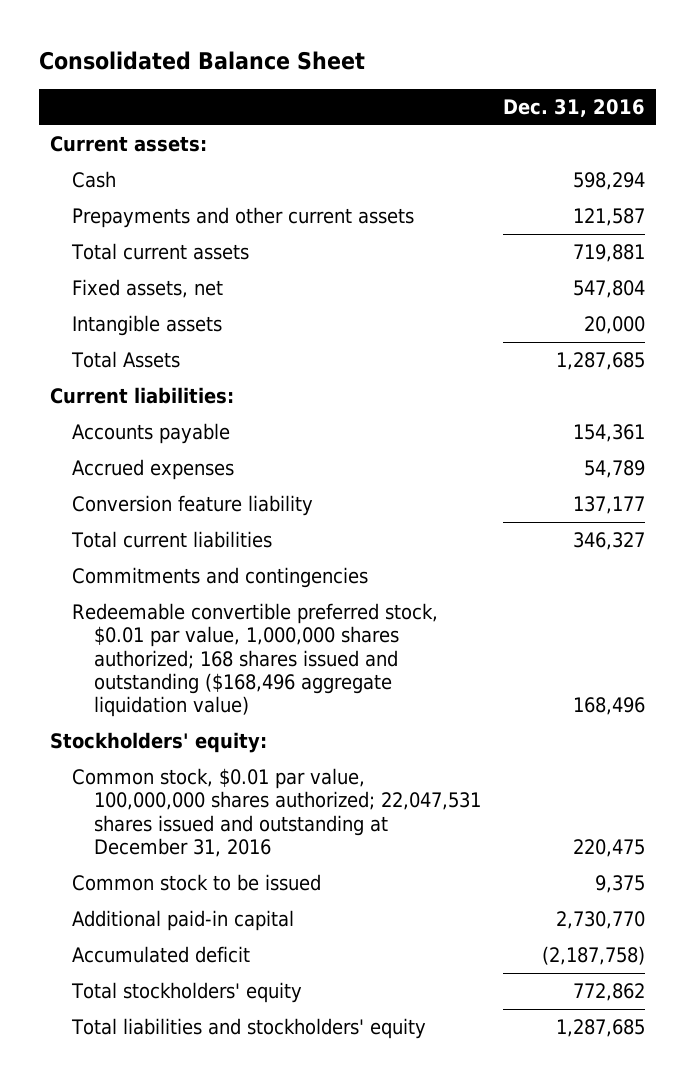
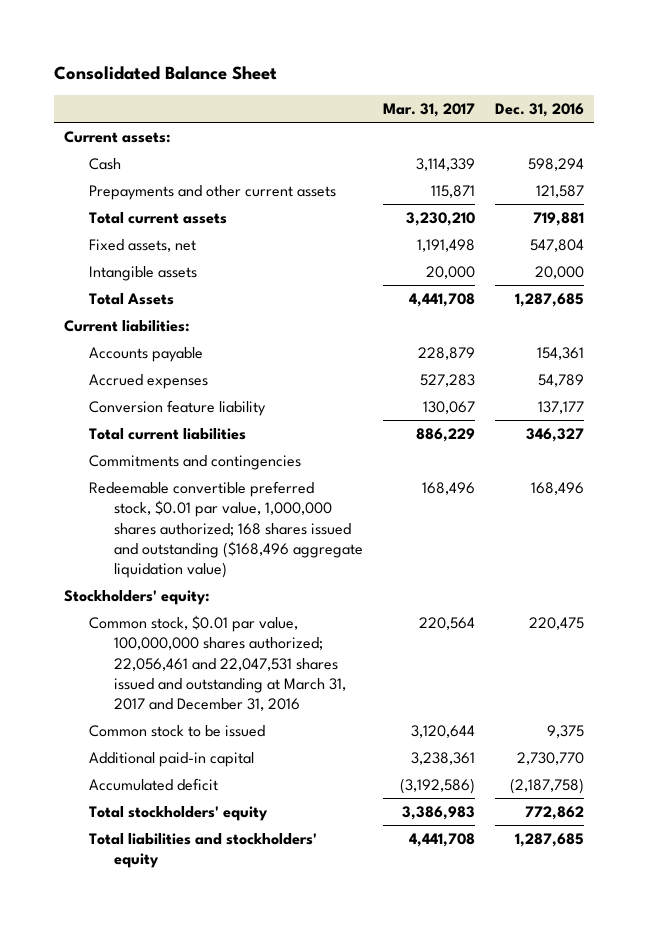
- | Dec. 31, 2016
+ | Mar. 31, 2017 | Dec. 31, 2016
- Common stock, $0.01 par value, 100,000,000 shares authorized; 22,047,531 shares issued and outstanding at December 31, 2016 | 220,475
+ Common stock, $0.01 par value, 100,000,000 shares authorized; 22,056,461 and 22,047,531 shares issued and outstanding at March 31, 2017 and December 31, 2016 | 220,564 | 220,475

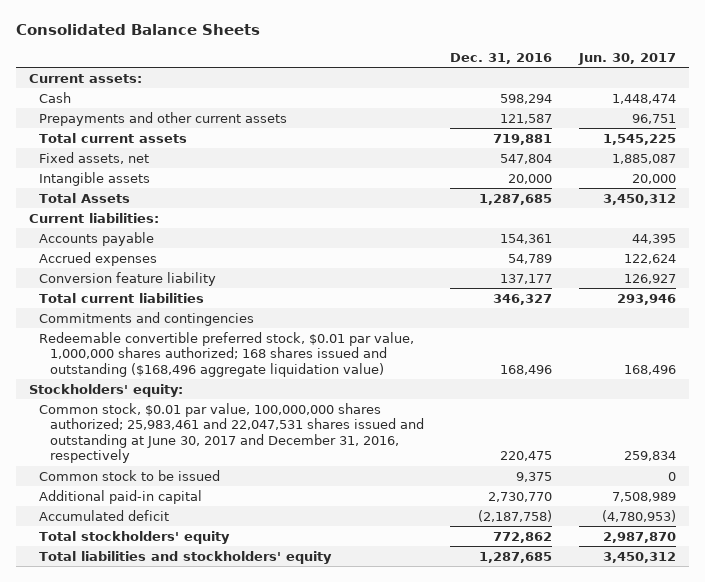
- Consolidated Balance Sheet
+ Consolidated Balance Sheets
- | Mar. 31, 2017 | Dec. 31, 2016
+ | Dec. 31, 2016 | Jun. 30, 2017
- Common stock, $0.01 par value, 100,000,000 shares authorized; 22,056,461 and 22,047,531 shares issued and outstanding at March 31, 2017 and December 31, 2016 | 220,564 | 220,475
+ Common stock, $0.01 par value, 100,000,000 shares authorized; 25,983,461 and 22,047,531 shares issued and outstanding at June 30, 2017 and December 31, 2016, respectively | 220,475 | 259,834

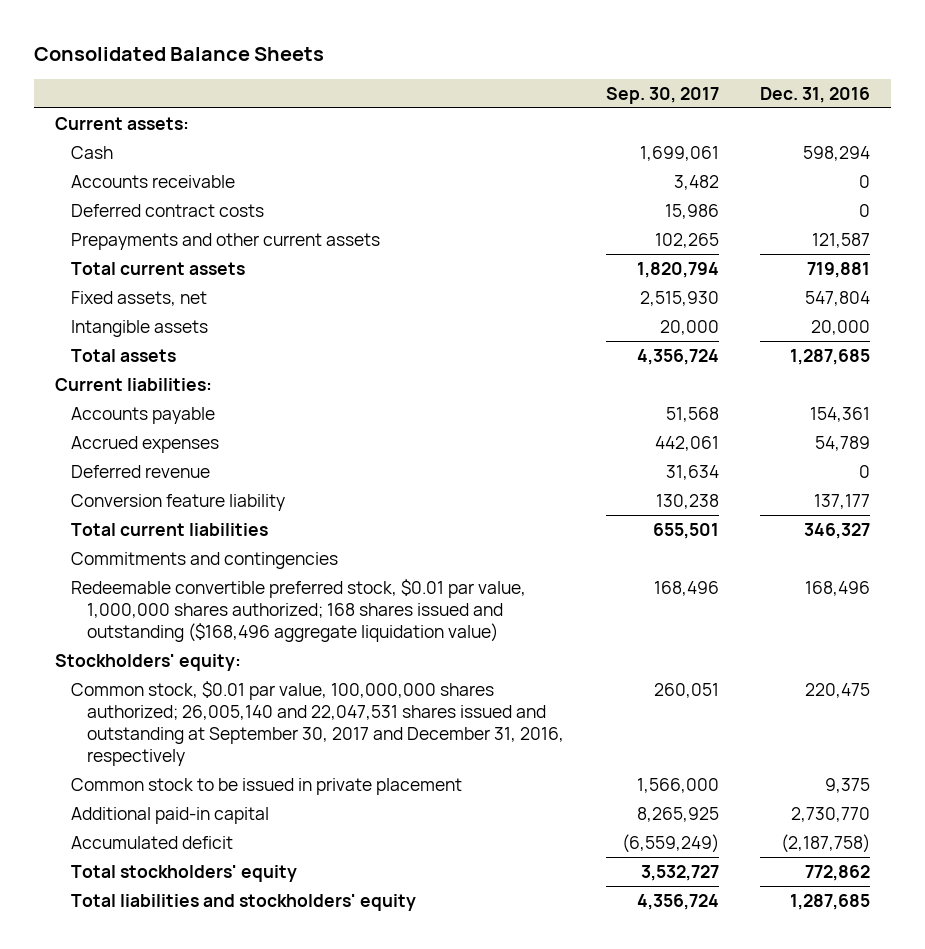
- | Dec. 31, 2016 | Jun. 30, 2017
+ | Sep. 30, 2017 | Dec. 31, 2016
+ Accounts receivable | 3,482 | 0
+ Deferred contract costs | 15,986 | 0
- Total Assets | 1,287,685 | 3,450,312
+ Total assets | 4,356,724 | 1,287,685
+ Deferred revenue | 31,634 | 0
- Common stock, $0.01 par value, 100,000,000 shares authorized; 25,983,461 and 22,047,531 shares issued and outstanding at June 30, 2017 and December 31, 2016, respectively | 220,475 | 259,834
- Common stock to be issued | 9,375 | 0
+ Common stock, $0.01 par value, 100,000,000 shares authorized; 26,005,140 and 22,047,531 shares issued and outstanding at September 30, 2017 and December 31, 2016, respectively | 260,051 | 220,475
+ Common stock to be issued in private placement | 1,566,000 | 9,375

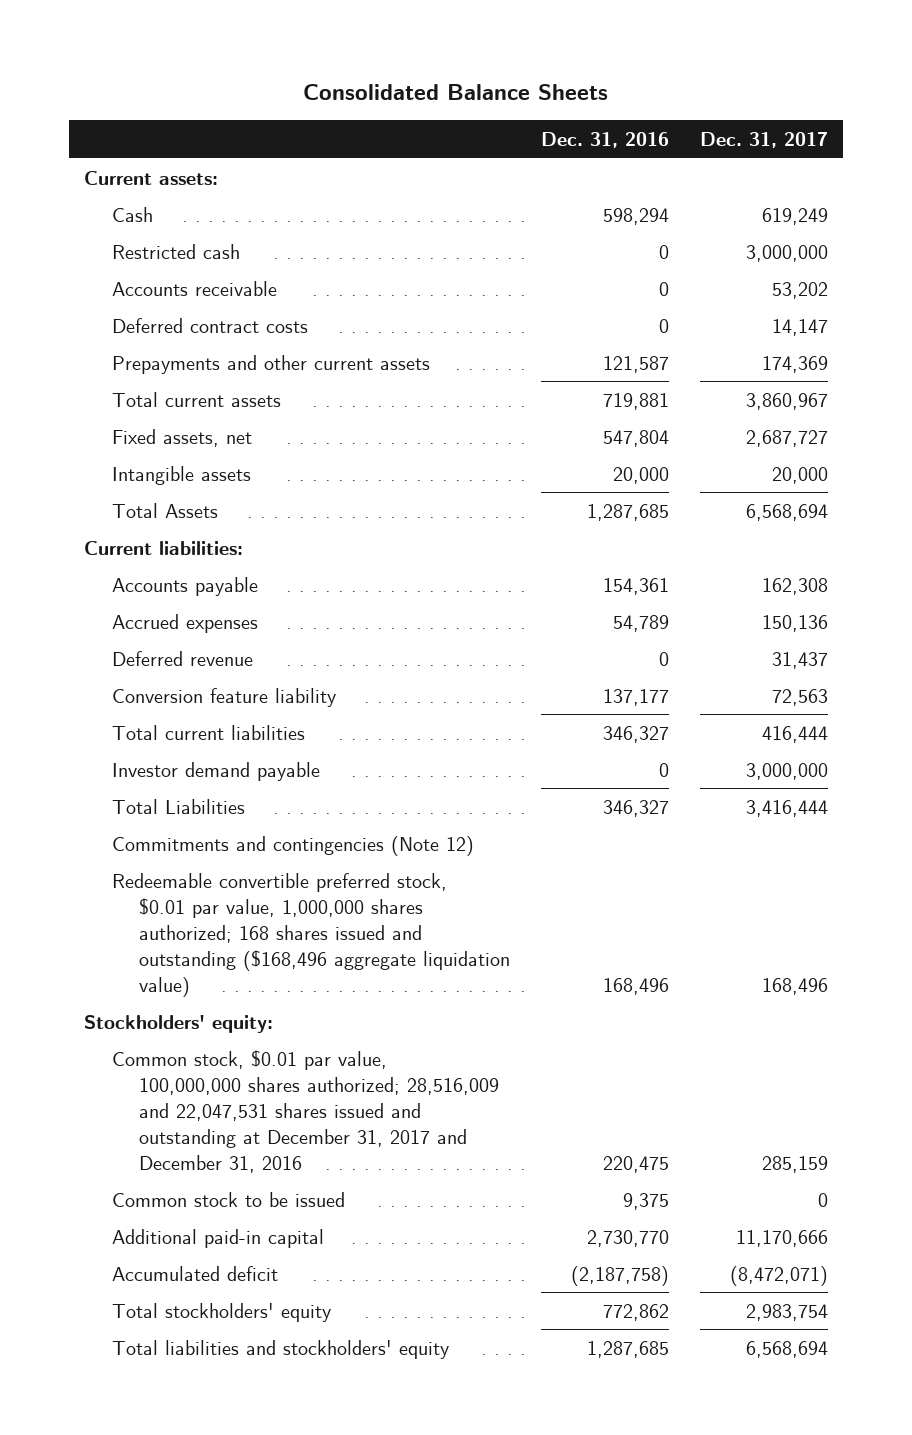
- | Sep. 30, 2017 | Dec. 31, 2016
+ | Dec. 31, 2016 | Dec. 31, 2017
+ Restricted cash | 0 | 3,000,000
- Total assets | 4,356,724 | 1,287,685
+ Total Assets | 1,287,685 | 6,568,694
- Commitments and contingencies
+ Investor demand payable | 0 | 3,000,000
+ Total Liabilities | 346,327 | 3,416,444
+ Commitments and contingencies (Note 12)
- Common stock, $0.01 par value, 100,000,000 shares authorized; 26,005,140 and 22,047,531 shares issued and outstanding at September 30, 2017 and December 31, 2016, respectively | 260,051 | 220,475
- Common stock to be issued in private placement | 1,566,000 | 9,375
+ Common stock, $0.01 par value, 100,000,000 shares authorized; 28,516,009 and 22,047,531 shares issued and outstanding at December 31, 2017 and December 31, 2016 | 220,475 | 285,159
+ Common stock to be issued | 9,375 | 0

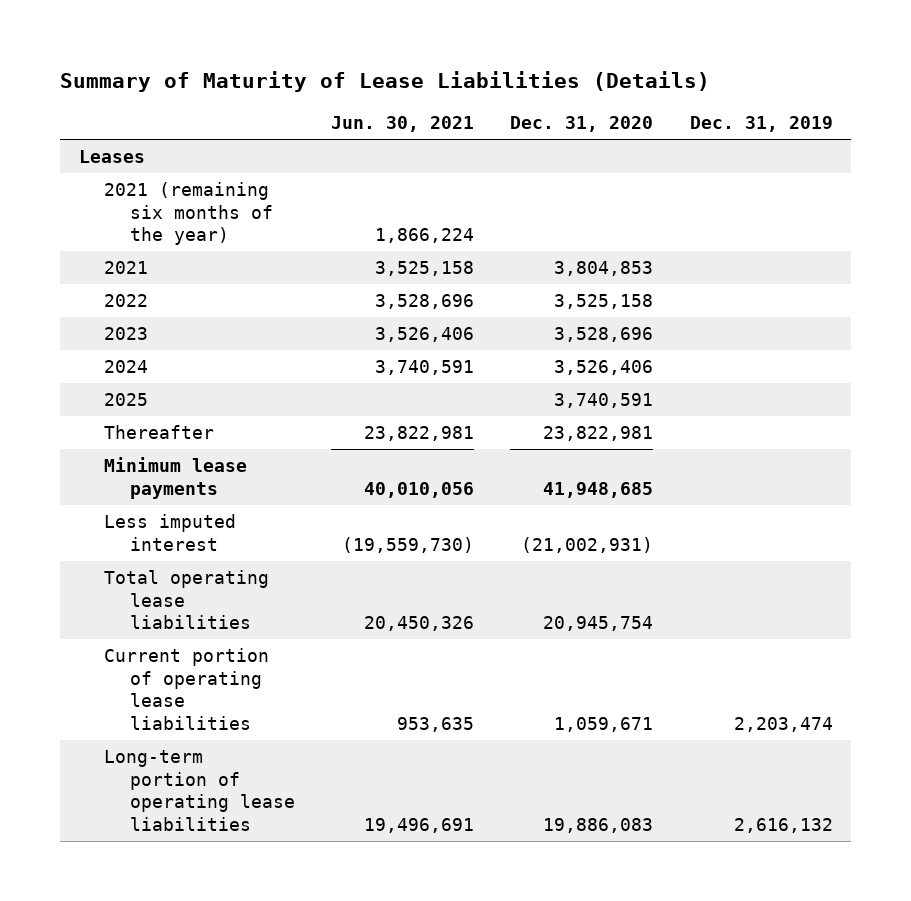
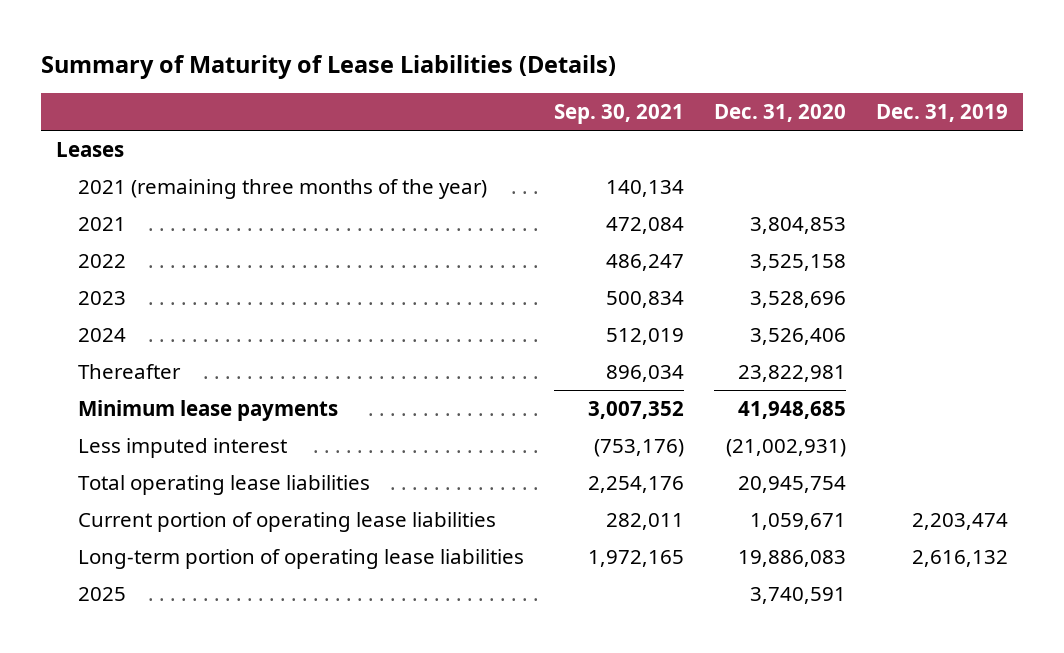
- | Jun. 30, 2021 | Dec. 31, 2020 | Dec. 31, 2019
+ | Sep. 30, 2021 | Dec. 31, 2020 | Dec. 31, 2019
- 2021 (remaining six months of the year) | 1,866,224 | |
+ 2021 (remaining three months of the year) | 140,134 | |
moved down: 2025 | | 3,740,591 |

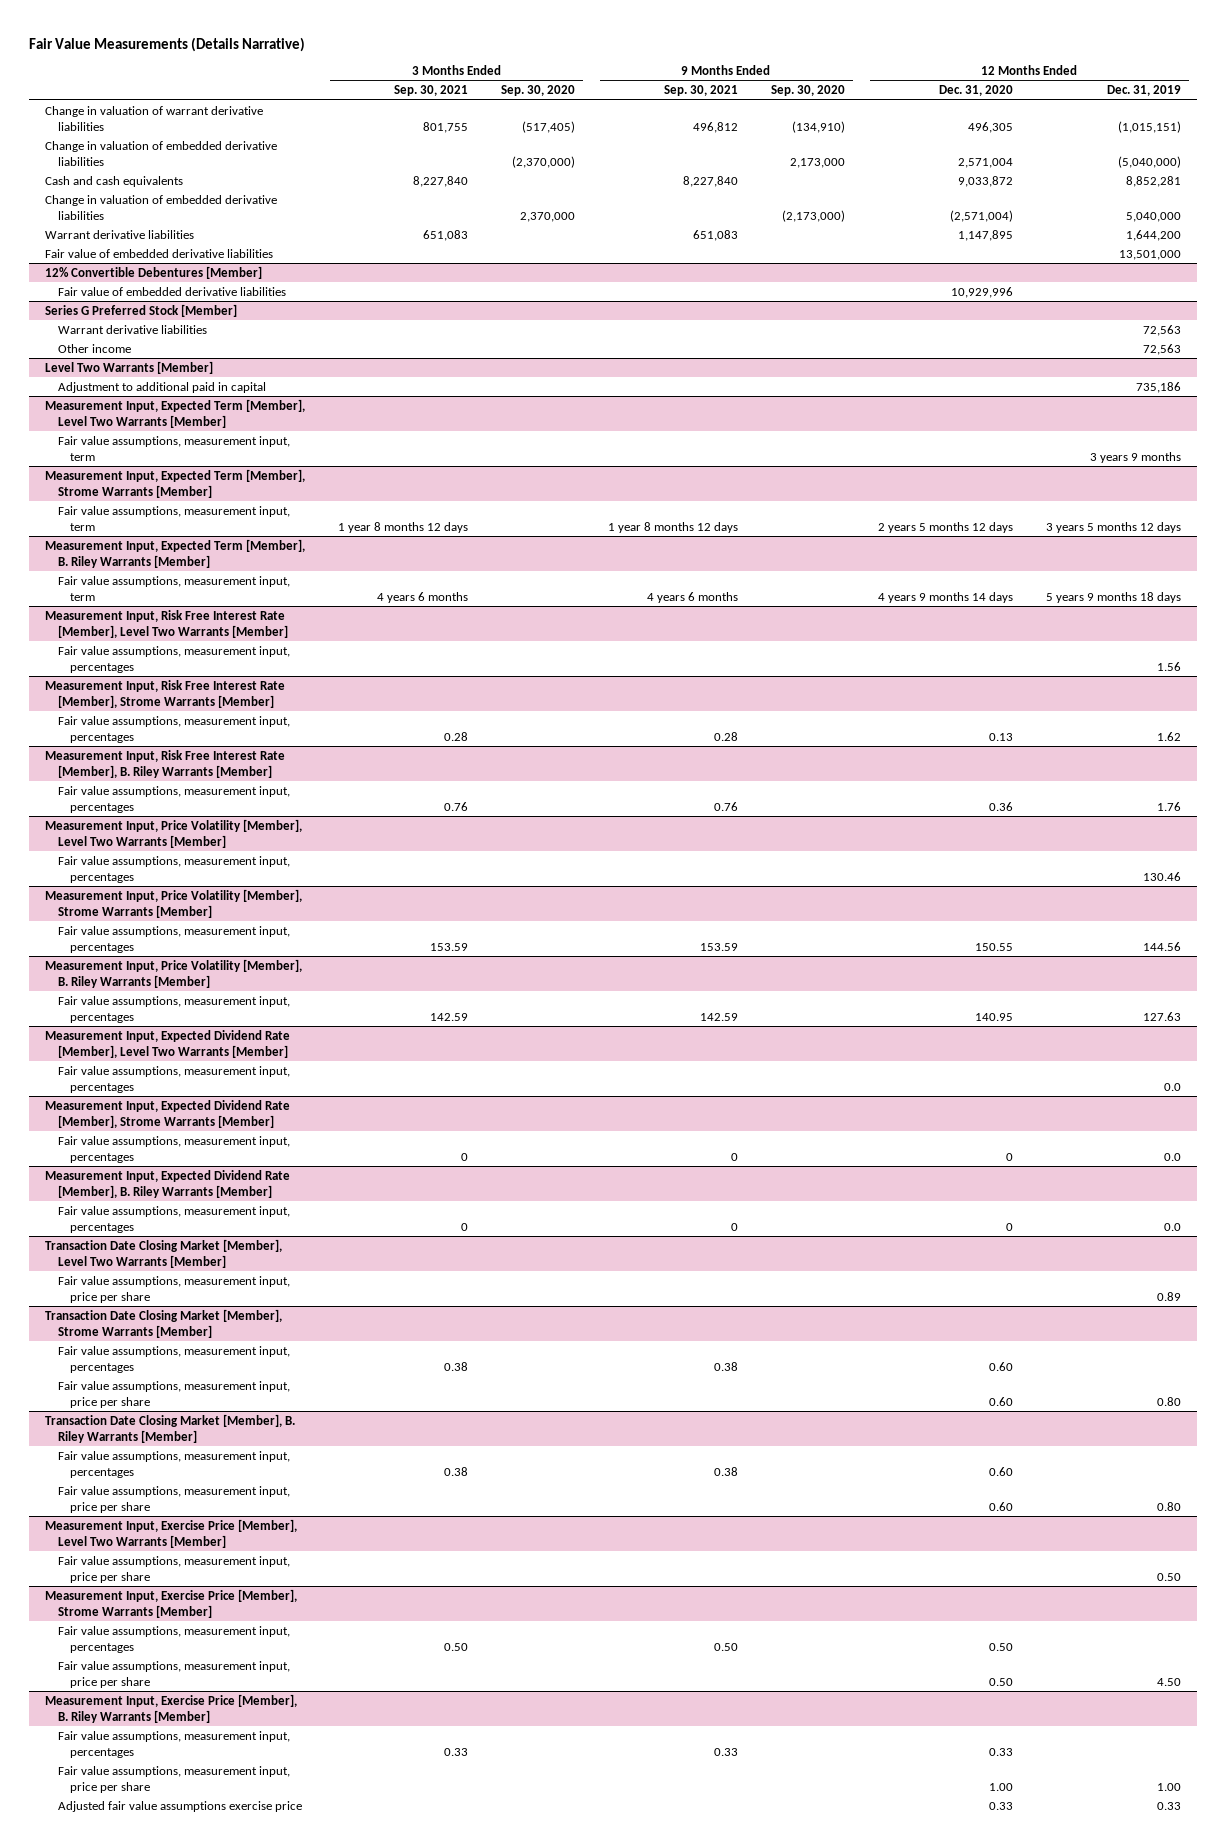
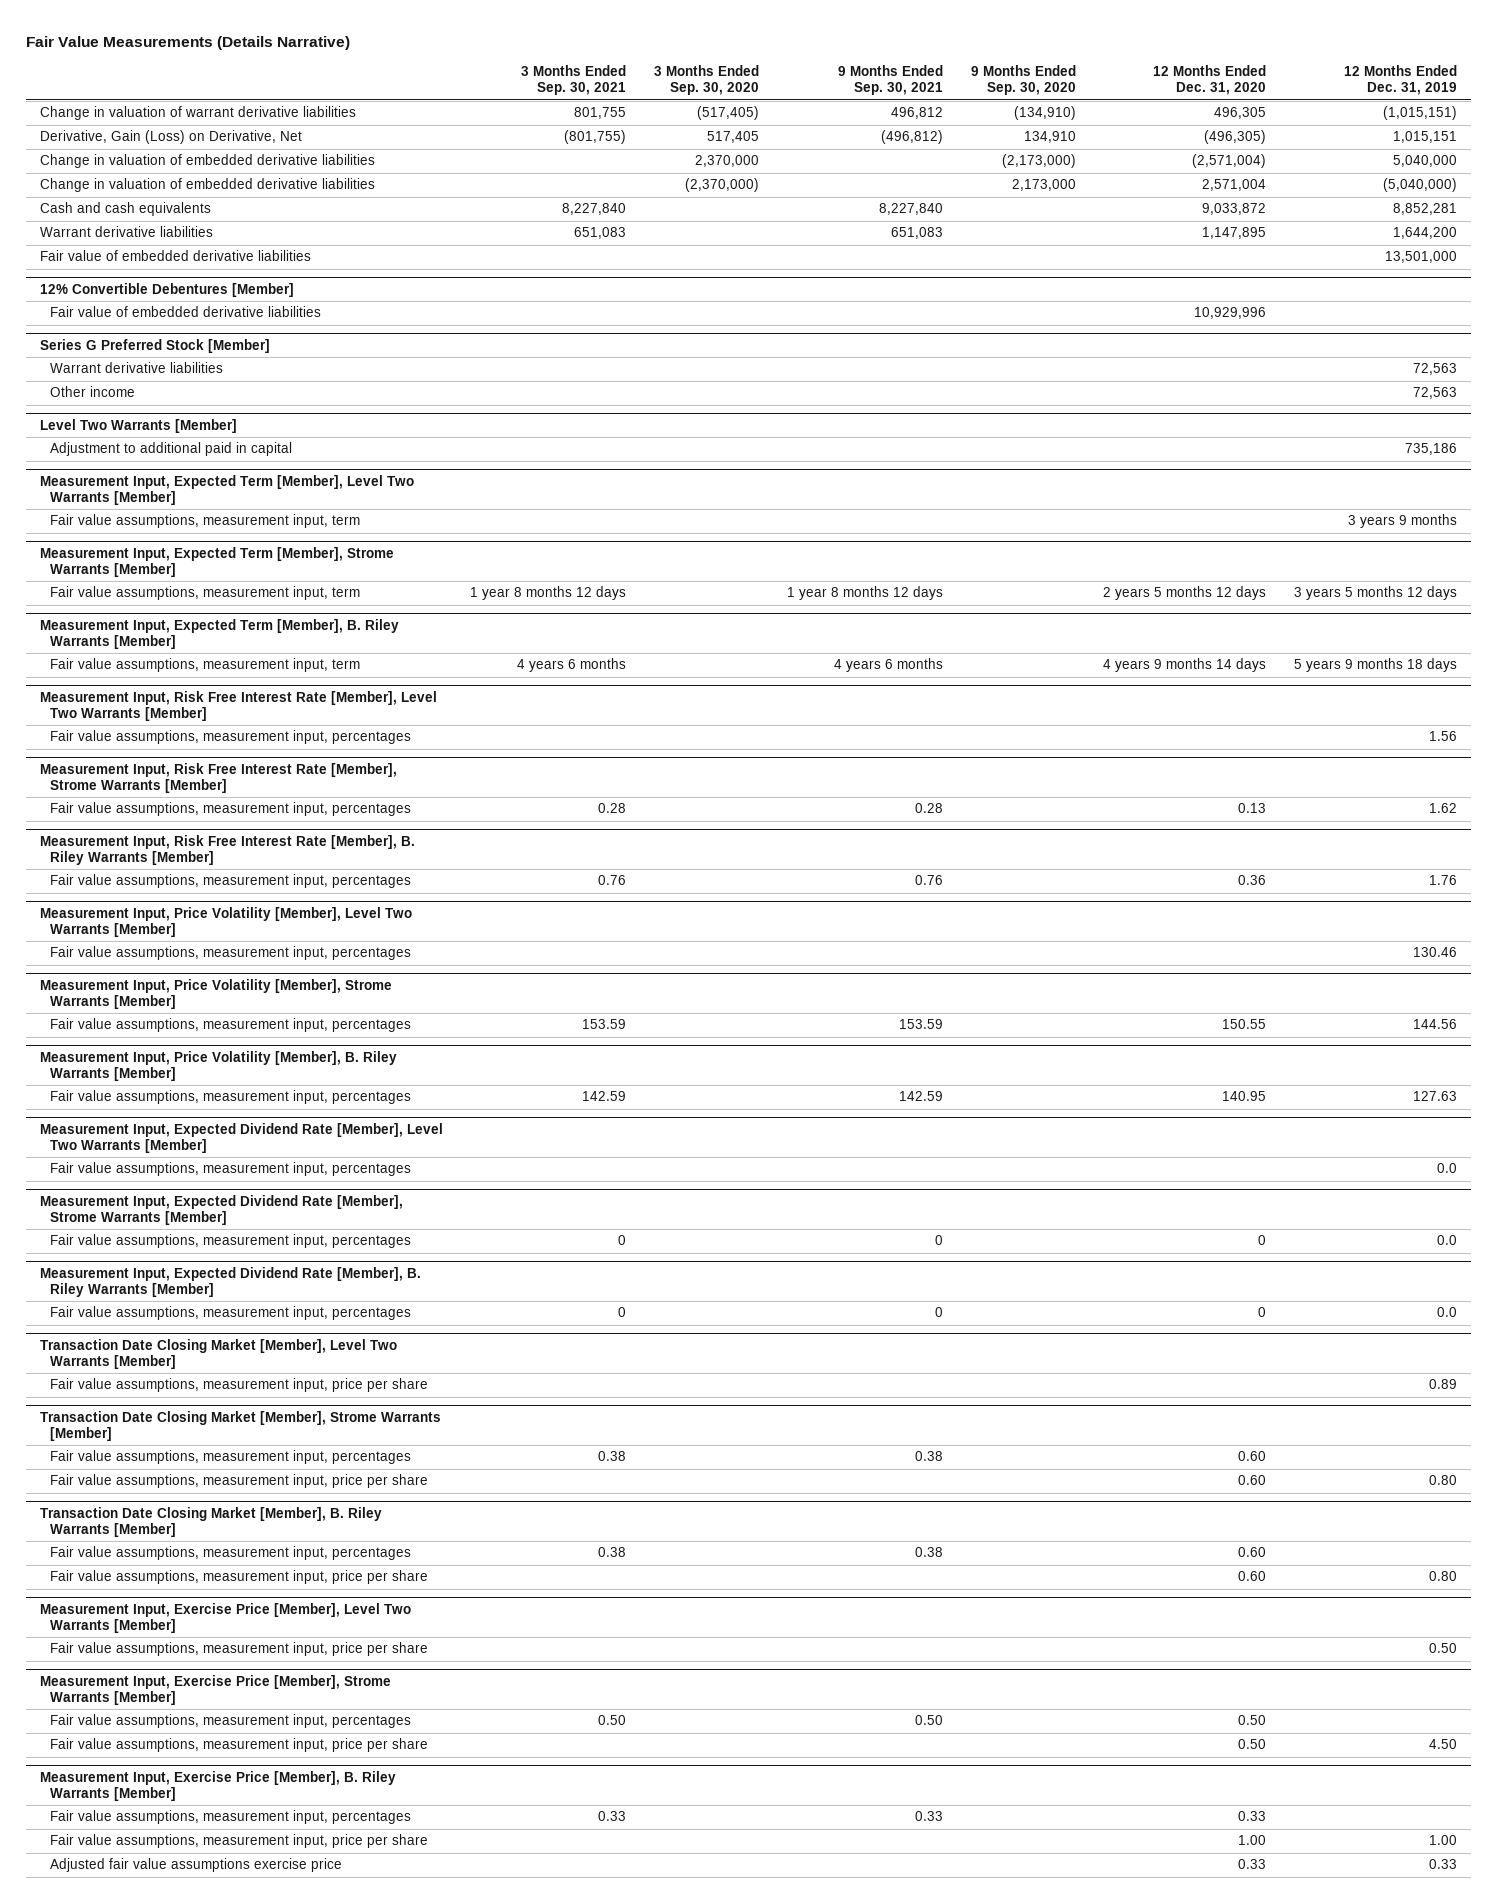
+ Derivative, Gain (Loss) on Derivative, Net | (801,755) | 517,405 | (496,812) | 134,910 | (496,305) | 1,015,151
moved up: Change in valuation of embedded derivative liabilities | | 2,370,000 | | (2,173,000) | (2,571,004) | 5,040,000

